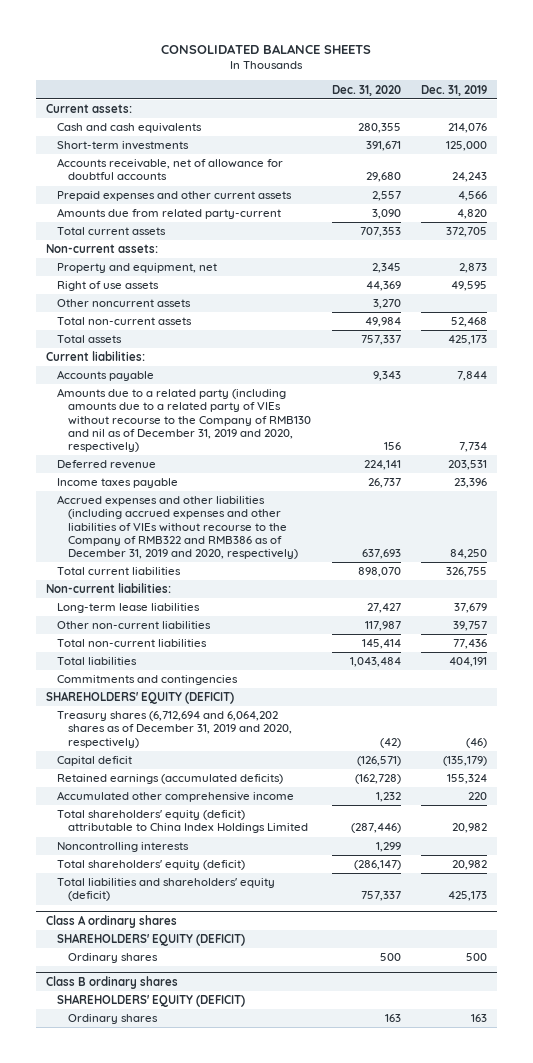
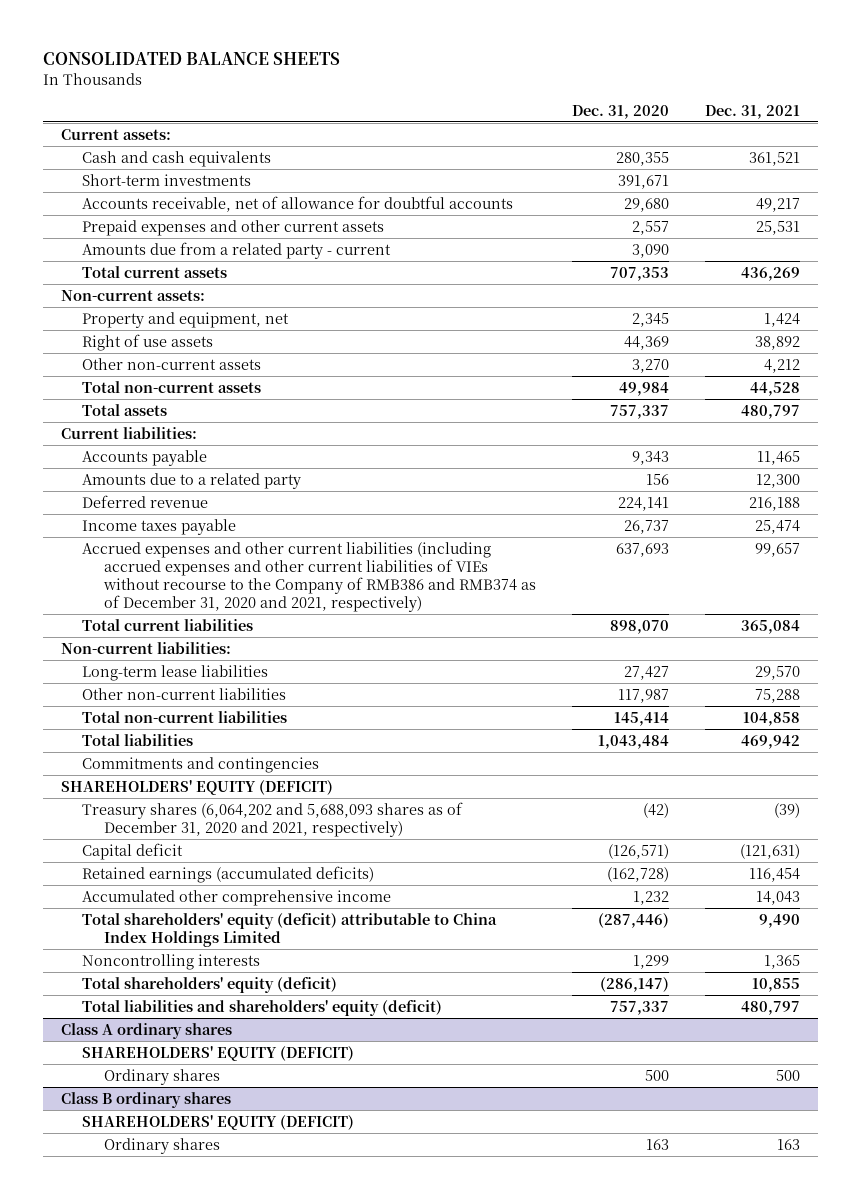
- | Dec. 31, 2020 | Dec. 31, 2019
+ | Dec. 31, 2020 | Dec. 31, 2021
- Amounts due from related party-current | 3,090 | 4,820
+ Amounts due from a related party - current | 3,090 |
- Other noncurrent assets | 3,270 |
+ Other non-current assets | 3,270 | 4,212
- Amounts due to a related party (including amounts due to a related party of VIEs without recourse to the Company of RMB130 and nil as of December 31, 2019 and 2020, respectively) | 156 | 7,734
+ Amounts due to a related party | 156 | 12,300
- Accrued expenses and other liabilities (including accrued expenses and other liabilities of VIEs without recourse to the Company of RMB322 and RMB386 as of December 31, 2019 and 2020, respectively) | 637,693 | 84,250
+ Accrued expenses and other current liabilities (including accrued expenses and other current liabilities of VIEs without recourse to the Company of RMB386 and RMB374 as of December 31, 2020 and 2021, respectively) | 637,693 | 99,657
- Treasury shares (6,712,694 and 6,064,202 shares as of December 31, 2019 and 2020, respectively) | (42) | (46)
+ Treasury shares (6,064,202 and 5,688,093 shares as of December 31, 2020 and 2021, respectively) | (42) | (39)

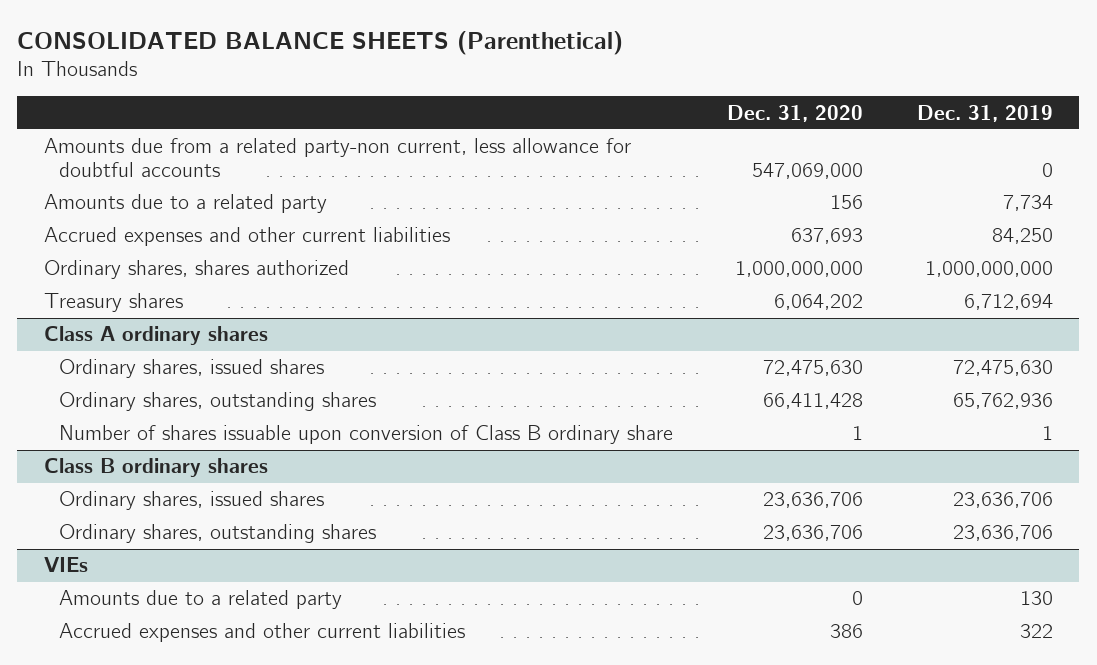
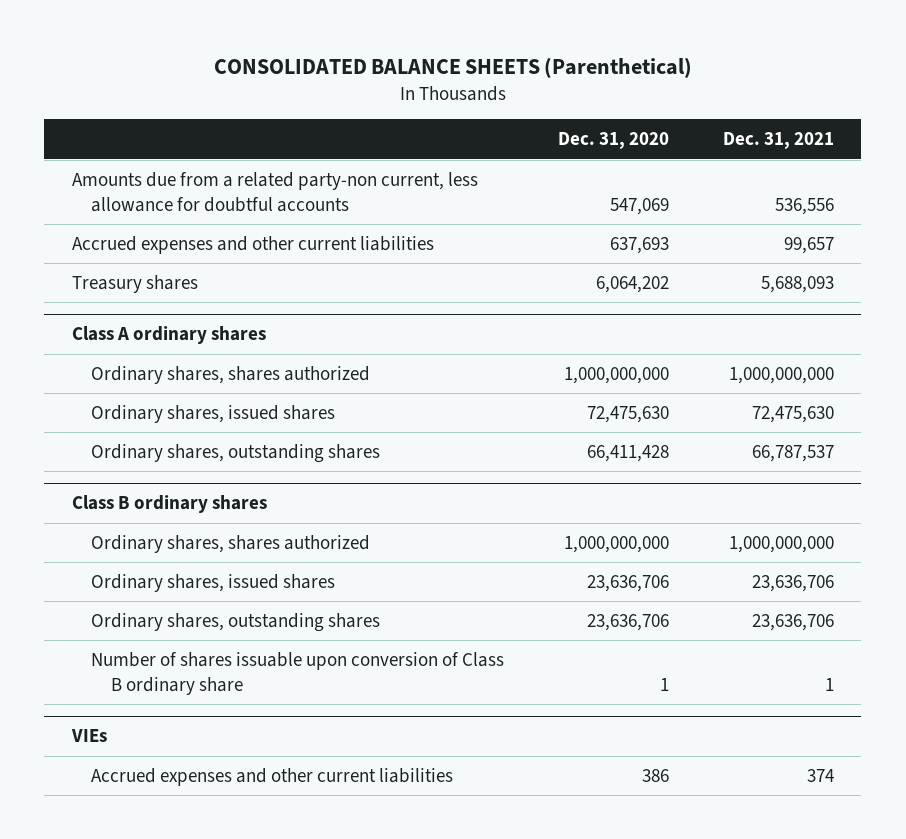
- | Dec. 31, 2020 | Dec. 31, 2019
+ | Dec. 31, 2020 | Dec. 31, 2021
- Amounts due from a related party-non current, less allowance for doubtful accounts | 547,069,000 | 0
- Amounts due to a related party | 156 | 7,734
+ Amounts due from a related party-non current, less allowance for doubtful accounts | 547,069 | 536,556
- Ordinary shares, shares authorized | 1,000,000,000 | 1,000,000,000
@ Class A ordinary shares
+ Ordinary shares, shares authorized | 1,000,000,000 | 1,000,000,000
- Number of shares issuable upon conversion of Class B ordinary share | 1 | 1
@ Class B ordinary shares
+ Ordinary shares, shares authorized | 1,000,000,000 | 1,000,000,000
+ Number of shares issuable upon conversion of Class B ordinary share | 1 | 1
@ VIEs
- Amounts due to a related party | 0 | 130

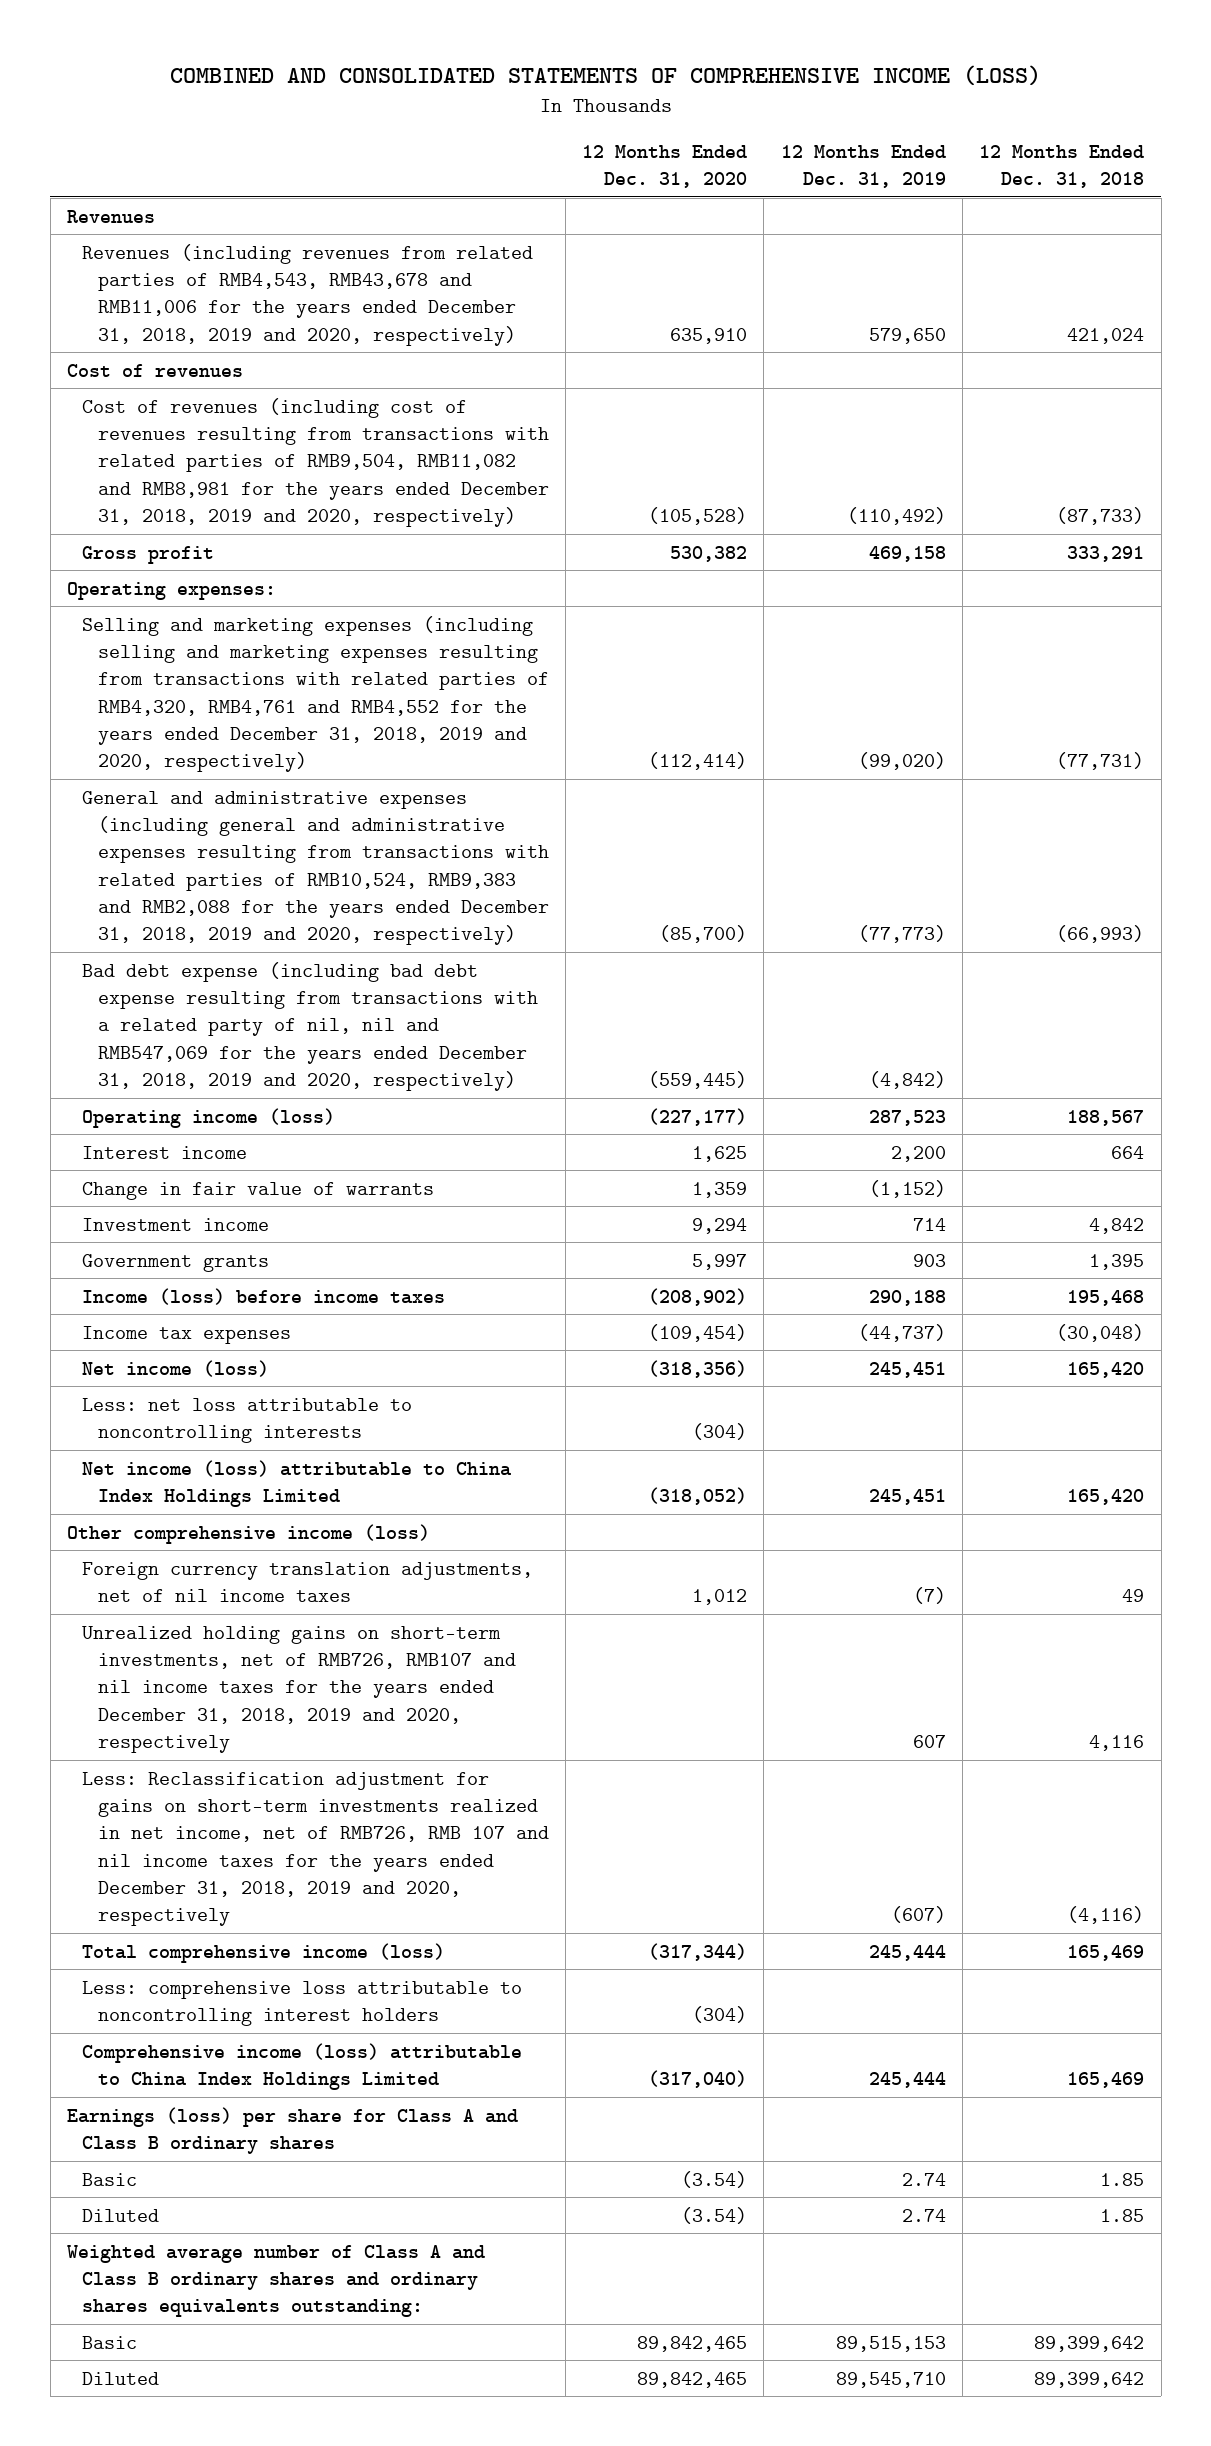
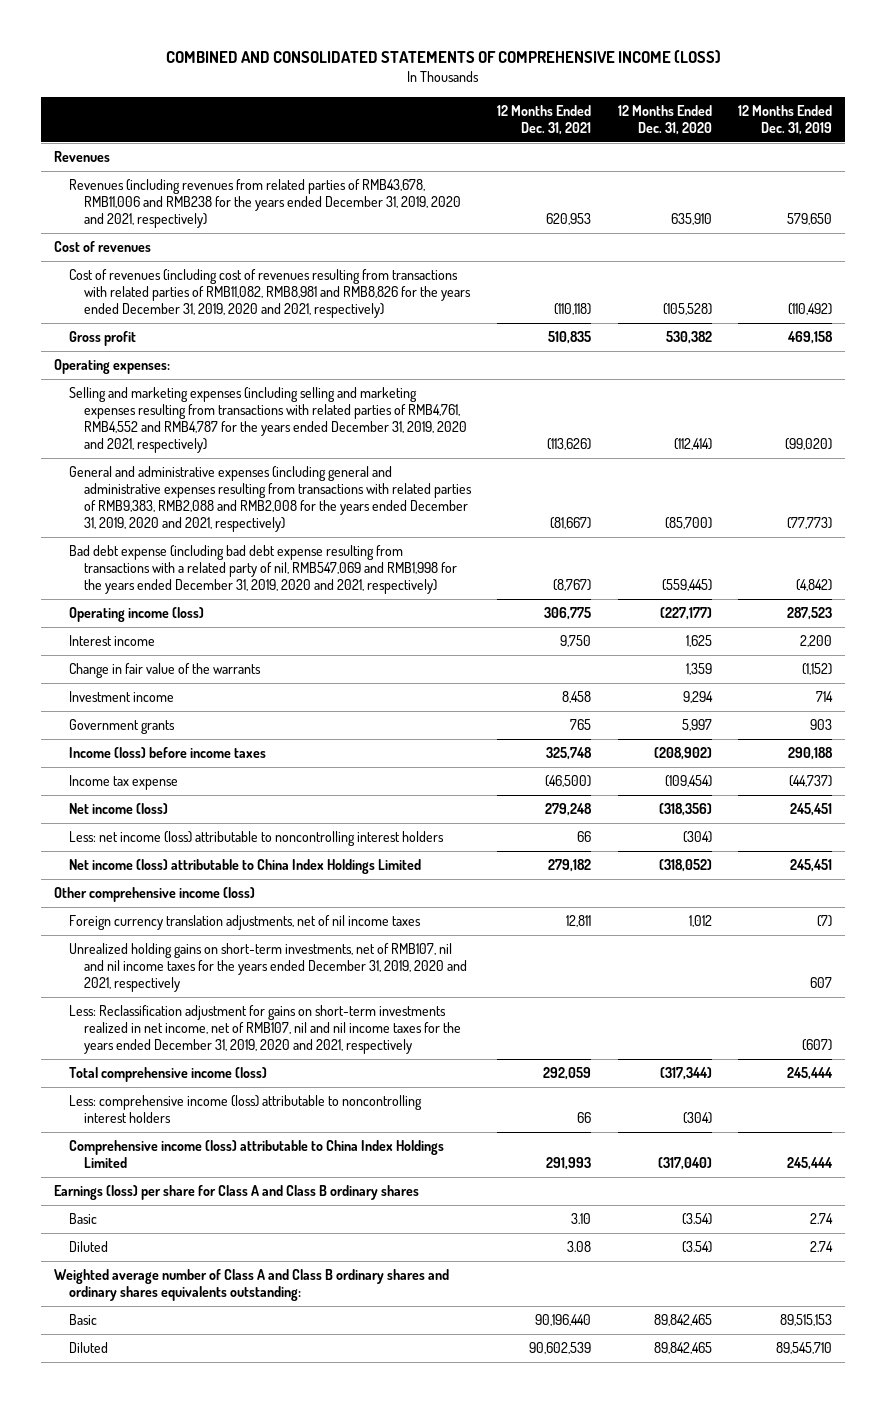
- | 12 Months Ended Dec. 31, 2020 | 12 Months Ended Dec. 31, 2019 | 12 Months Ended Dec. 31, 2018
+ | 12 Months Ended Dec. 31, 2021 | 12 Months Ended Dec. 31, 2020 | 12 Months Ended Dec. 31, 2019
- Revenues (including revenues from related parties of RMB4,543, RMB43,678 and RMB11,006 for the years ended December 31, 2018, 2019 and 2020, respectively) | 635,910 | 579,650 | 421,024
+ Revenues (including revenues from related parties of RMB43,678, RMB11,006 and RMB238 for the years ended December 31, 2019, 2020 and 2021, respectively) | 620,953 | 635,910 | 579,650
- Cost of revenues (including cost of revenues resulting from transactions with related parties of RMB9,504, RMB11,082 and RMB8,981 for the years ended December 31, 2018, 2019 and 2020, respectively) | (105,528) | (110,492) | (87,733)
+ Cost of revenues (including cost of revenues resulting from transactions with related parties of RMB11,082, RMB8,981 and RMB8,826 for the years ended December 31, 2019, 2020 and 2021, respectively) | (110,118) | (105,528) | (110,492)
- Selling and marketing expenses (including selling and marketing expenses resulting from transactions with related parties of RMB4,320, RMB4,761 and RMB4,552 for the years ended December 31, 2018, 2019 and 2020, respectively) | (112,414) | (99,020) | (77,731)
- General and administrative expenses (including general and administrative expenses resulting from transactions with related parties of RMB10,524, RMB9,383 and RMB2,088 for the years ended December 31, 2018, 2019 and 2020, respectively) | (85,700) | (77,773) | (66,993)
- Bad debt expense (including bad debt expense resulting from transactions with a related party of nil, nil and RMB547,069 for the years ended December 31, 2018, 2019 and 2020, respectively) | (559,445) | (4,842) |
+ Selling and marketing expenses (including selling and marketing expenses resulting from transactions with related parties of RMB4,761, RMB4,552 and RMB4,787 for the years ended December 31, 2019, 2020 and 2021, respectively) | (113,626) | (112,414) | (99,020)
+ General and administrative expenses (including general and administrative expenses resulting from transactions with related parties of RMB9,383, RMB2,088 and RMB2,008 for the years ended December 31, 2019, 2020 and 2021, respectively) | (81,667) | (85,700) | (77,773)
+ Bad debt expense (including bad debt expense resulting from transactions with a related party of nil, RMB547,069 and RMB1,998 for the years ended December 31, 2019, 2020 and 2021, respectively) | (8,767) | (559,445) | (4,842)
- Change in fair value of warrants | 1,359 | (1,152) |
+ Change in fair value of the warrants | | 1,359 | (1,152)
- Income tax expenses | (109,454) | (44,737) | (30,048)
+ Income tax expense | (46,500) | (109,454) | (44,737)
- Less: net loss attributable to noncontrolling interests | (304) | |
+ Less: net income (loss) attributable to noncontrolling interest holders | 66 | (304) |
- Unrealized holding gains on short-term investments, net of RMB726, RMB107 and nil income taxes for the years ended December 31, 2018, 2019 and 2020, respectively | | 607 | 4,116
- Less: Reclassification adjustment for gains on short-term investments realized in net income, net of RMB726, RMB 107 and nil income taxes for the years ended December 31, 2018, 2019 and 2020, respectively | | (607) | (4,116)
+ Unrealized holding gains on short-term investments, net of RMB107, nil and nil income taxes for the years ended December 31, 2019, 2020 and 2021, respectively | | | 607
+ Less: Reclassification adjustment for gains on short-term investments realized in net income, net of RMB107, nil and nil income taxes for the years ended December 31, 2019, 2020 and 2021, respectively | | | (607)
- Less: comprehensive loss attributable to noncontrolling interest holders | (304) | |
+ Less: comprehensive income (loss) attributable to noncontrolling interest holders | 66 | (304) |

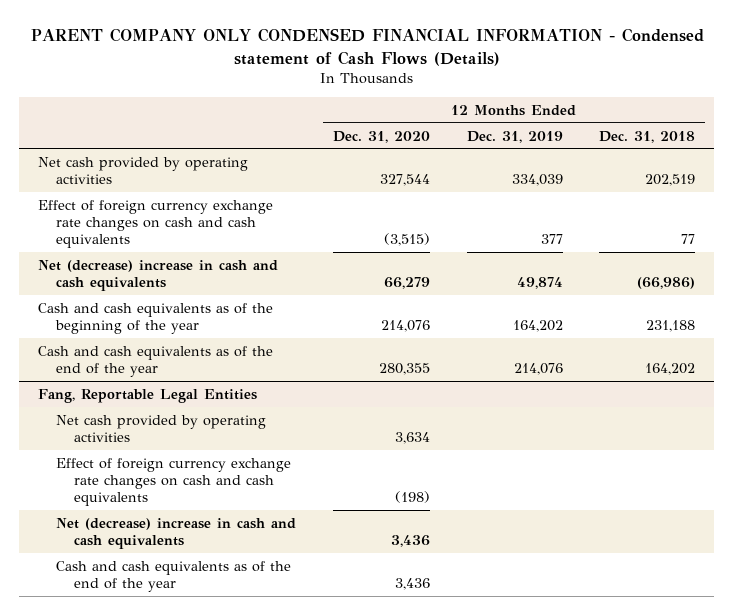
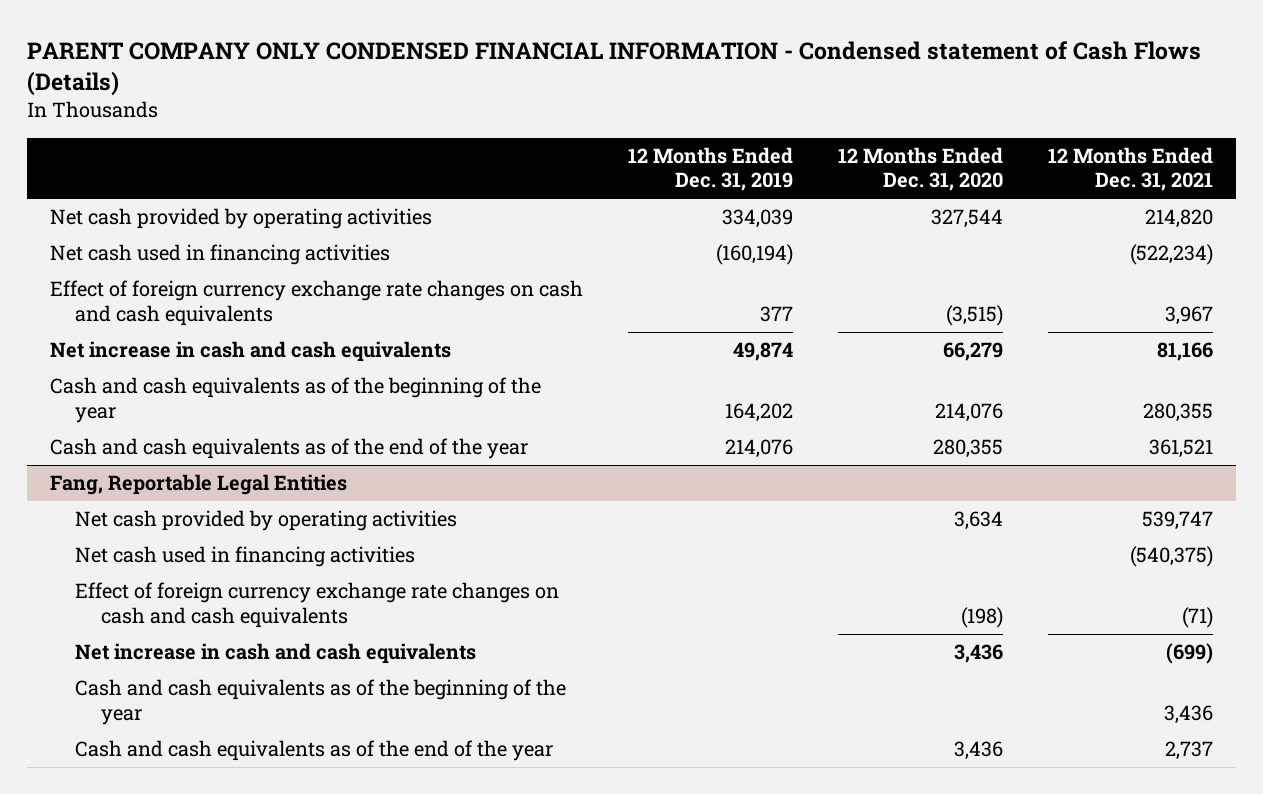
- | 12 Months Ended Dec. 31, 2020 | 12 Months Ended Dec. 31, 2019 | 12 Months Ended Dec. 31, 2018
+ | 12 Months Ended Dec. 31, 2019 | 12 Months Ended Dec. 31, 2020 | 12 Months Ended Dec. 31, 2021
+ Net cash used in financing activities | (160,194) | | (522,234)
- Net (decrease) increase in cash and cash equivalents | 66,279 | 49,874 | (66,986)
+ Net increase in cash and cash equivalents | 49,874 | 66,279 | 81,166
@ Fang, Reportable Legal Entities
+ Net cash used in financing activities | | | (540,375)
- Net (decrease) increase in cash and cash equivalents | 3,436 | |
+ Net increase in cash and cash equivalents | | 3,436 | (699)
+ Cash and cash equivalents as of the beginning of the year | | | 3,436

